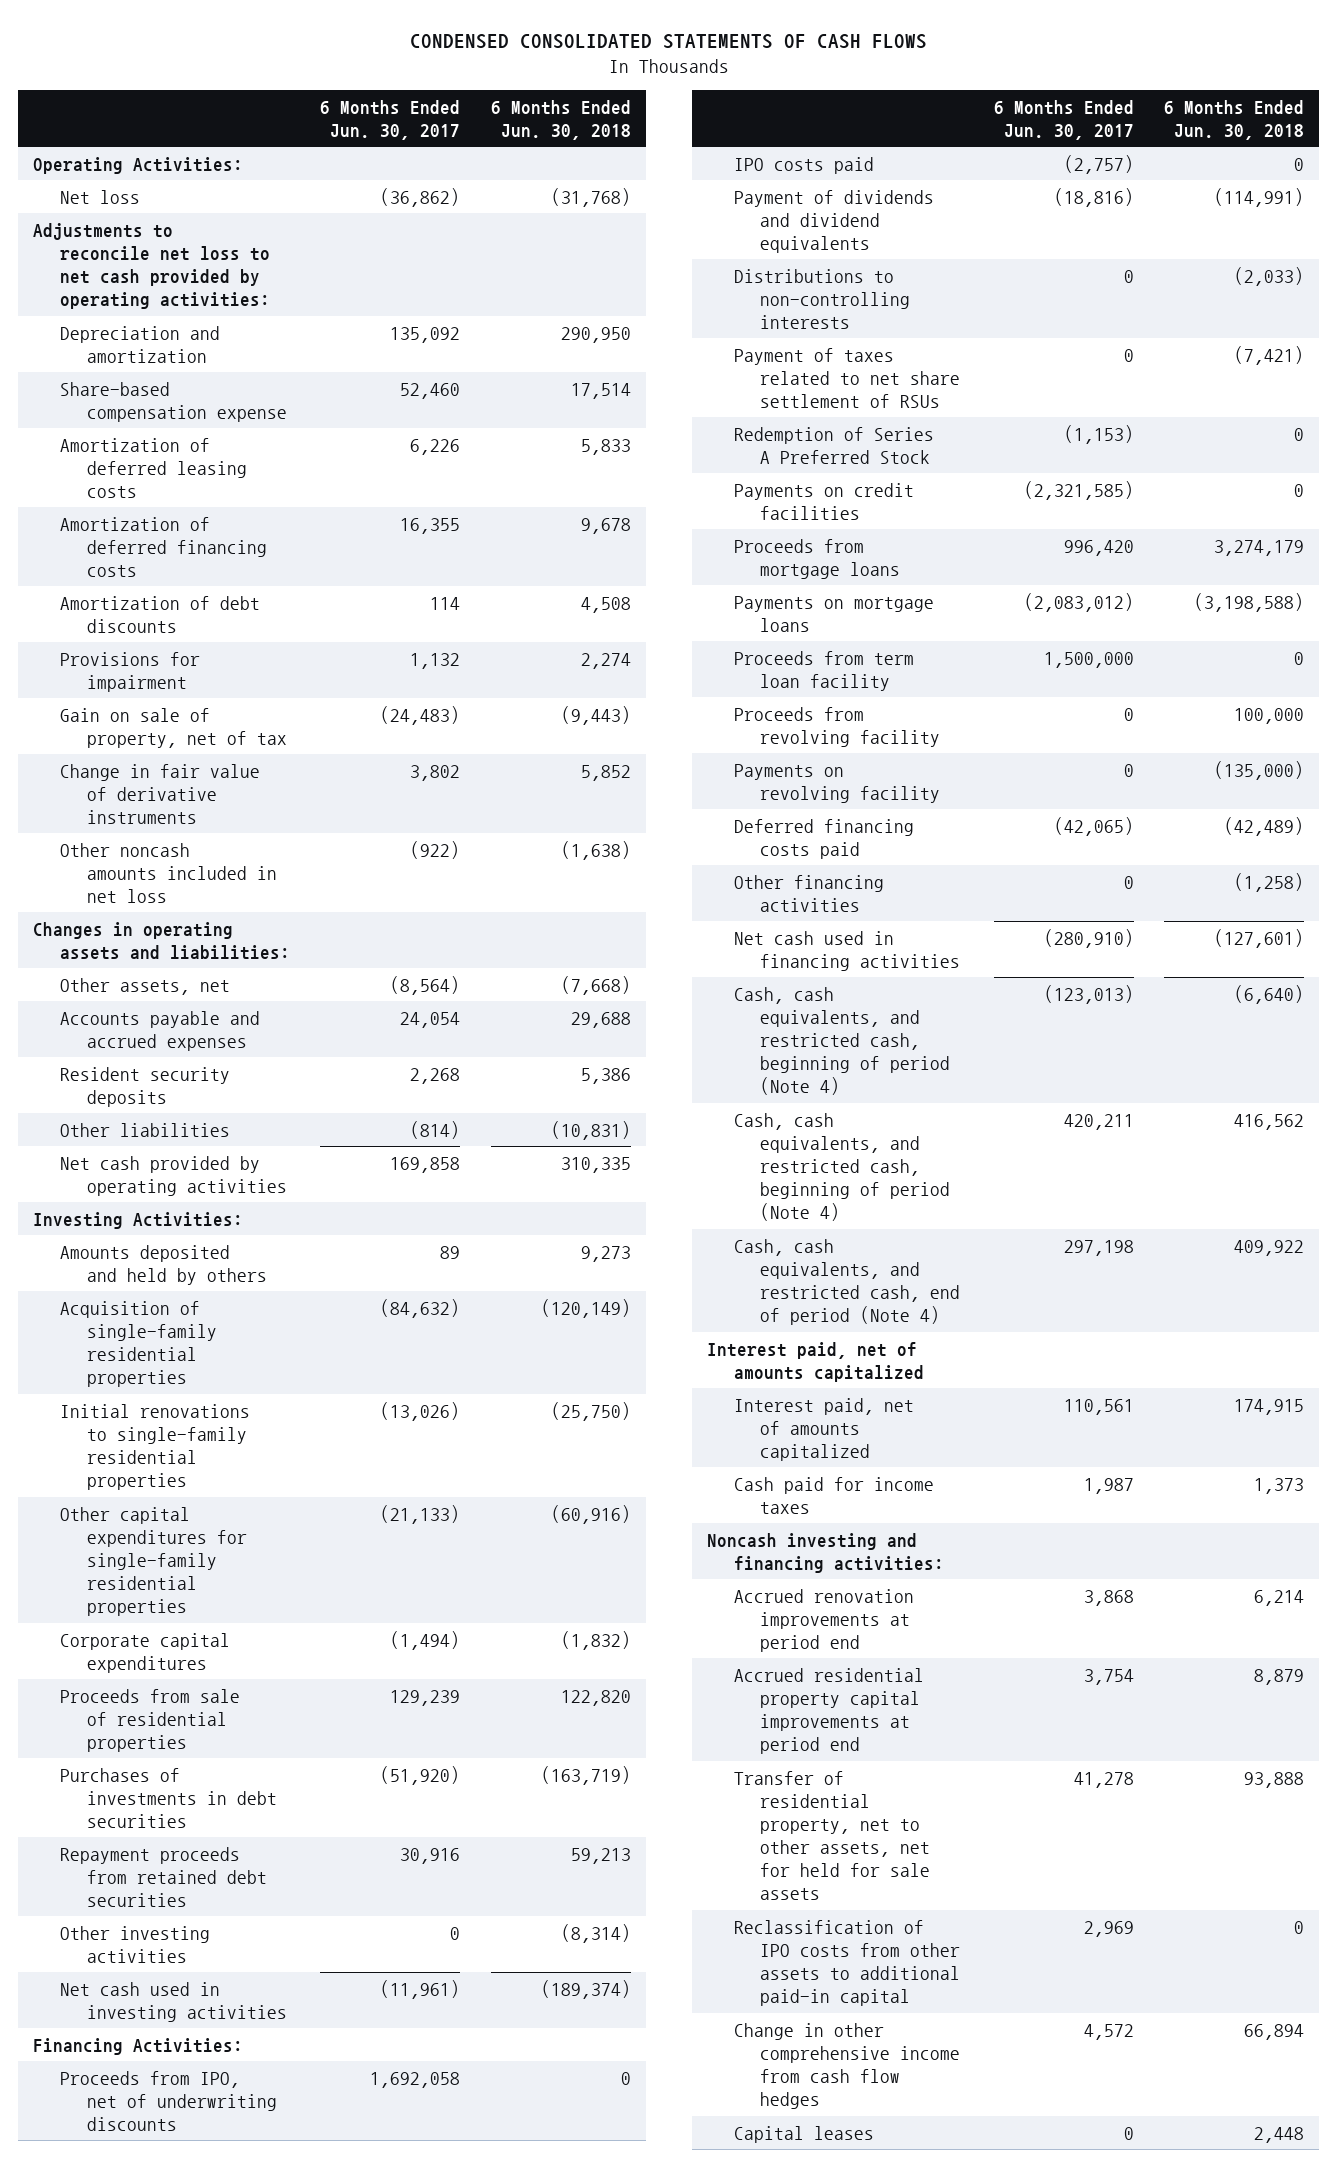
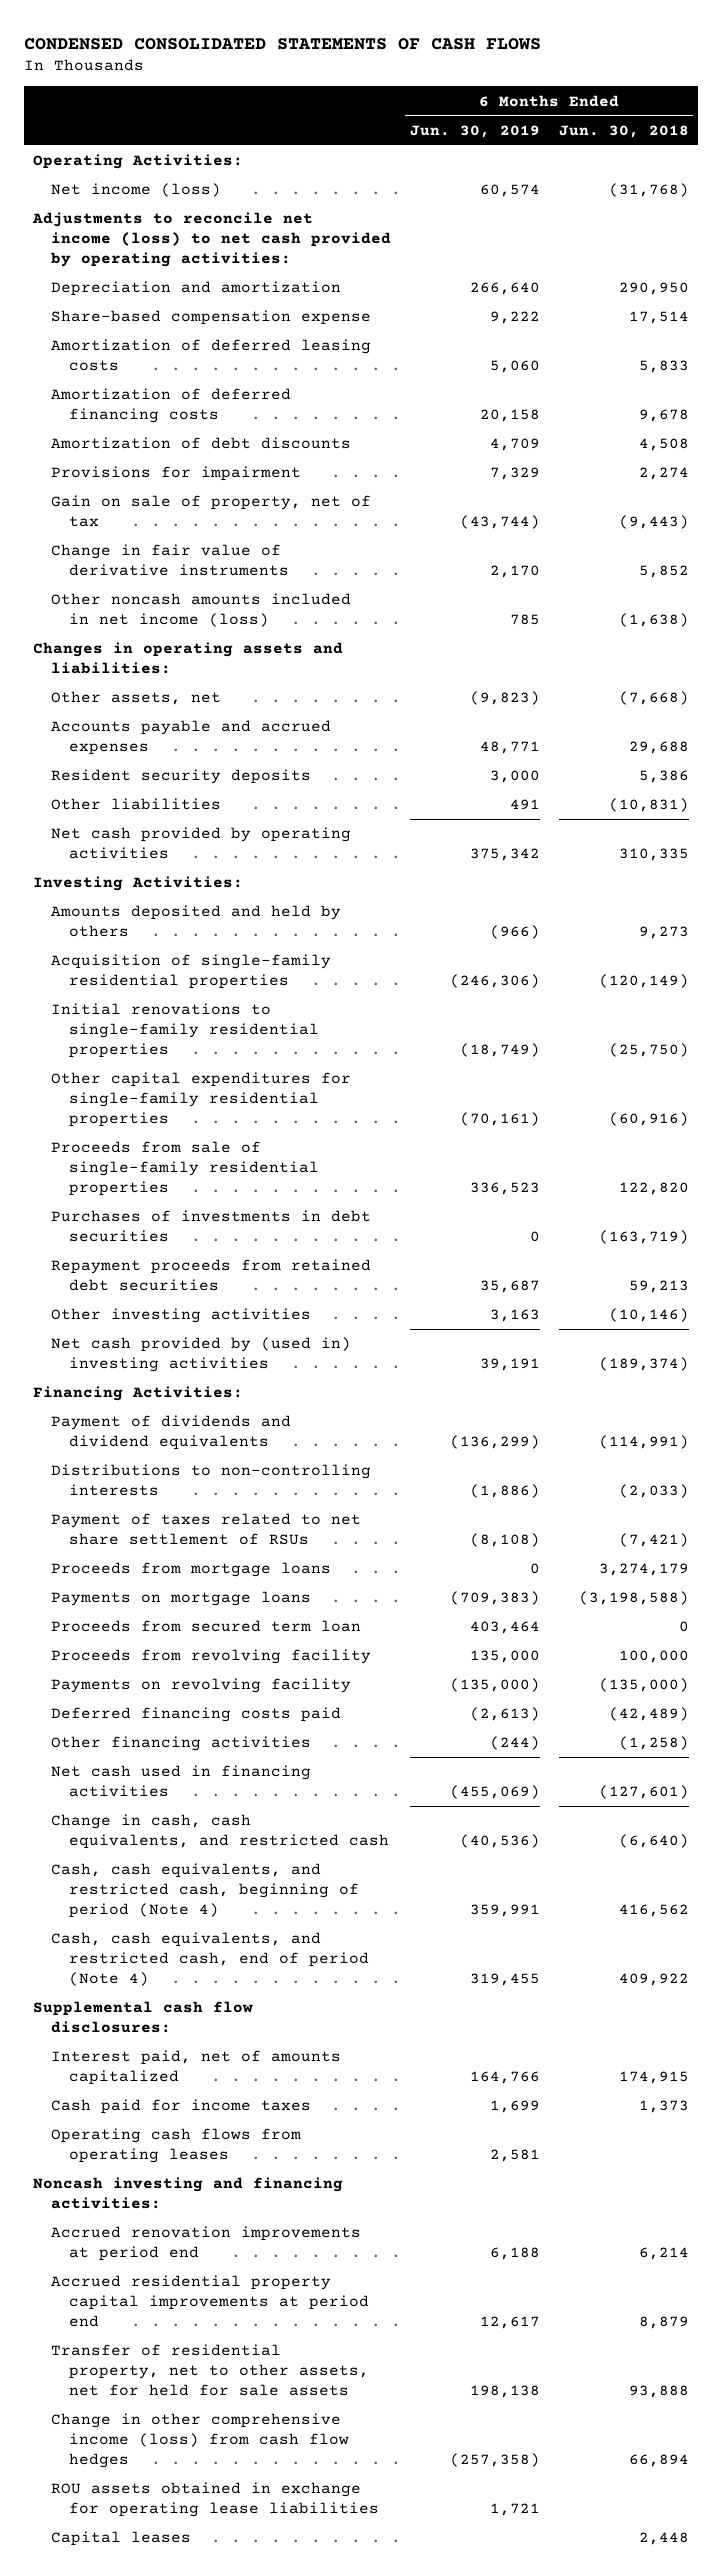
- | 6 Months Ended Jun. 30, 2017 | 6 Months Ended Jun. 30, 2018
+ | 6 Months Ended Jun. 30, 2019 | 6 Months Ended Jun. 30, 2018
- Net loss | (36,862) | (31,768)
- Adjustments to reconcile net loss to net cash provided by operating activities:
+ Net income (loss) | 60,574 | (31,768)
+ Adjustments to reconcile net income (loss) to net cash provided by operating activities:
- Other noncash amounts included in net loss | (922) | (1,638)
+ Other noncash amounts included in net income (loss) | 785 | (1,638)
- Corporate capital expenditures | (1,494) | (1,832)
- Proceeds from sale of residential properties | 129,239 | 122,820
+ Proceeds from sale of single-family residential properties | 336,523 | 122,820
- Other investing activities | 0 | (8,314)
- Net cash used in investing activities | (11,961) | (189,374)
+ Other investing activities | 3,163 | (10,146)
+ Net cash provided by (used in) investing activities | 39,191 | (189,374)
- Proceeds from IPO, net of underwriting discounts | 1,692,058 | 0
- IPO costs paid | (2,757) | 0
- Redemption of Series A Preferred Stock | (1,153) | 0
- Payments on credit facilities | (2,321,585) | 0
- Proceeds from term loan facility | 1,500,000 | 0
+ Proceeds from secured term loan | 403,464 | 0
- Cash, cash equivalents, and restricted cash, beginning of period (Note 4) | (123,013) | (6,640)
+ Change in cash, cash equivalents, and restricted cash | (40,536) | (6,640)
- Interest paid, net of amounts capitalized
+ Supplemental cash flow disclosures:
+ Operating cash flows from operating leases | 2,581 |
- Reclassification of IPO costs from other assets to additional paid-in capital | 2,969 | 0
- Change in other comprehensive income from cash flow hedges | 4,572 | 66,894
+ Change in other comprehensive income (loss) from cash flow hedges | (257,358) | 66,894
+ ROU assets obtained in exchange for operating lease liabilities | 1,721 |

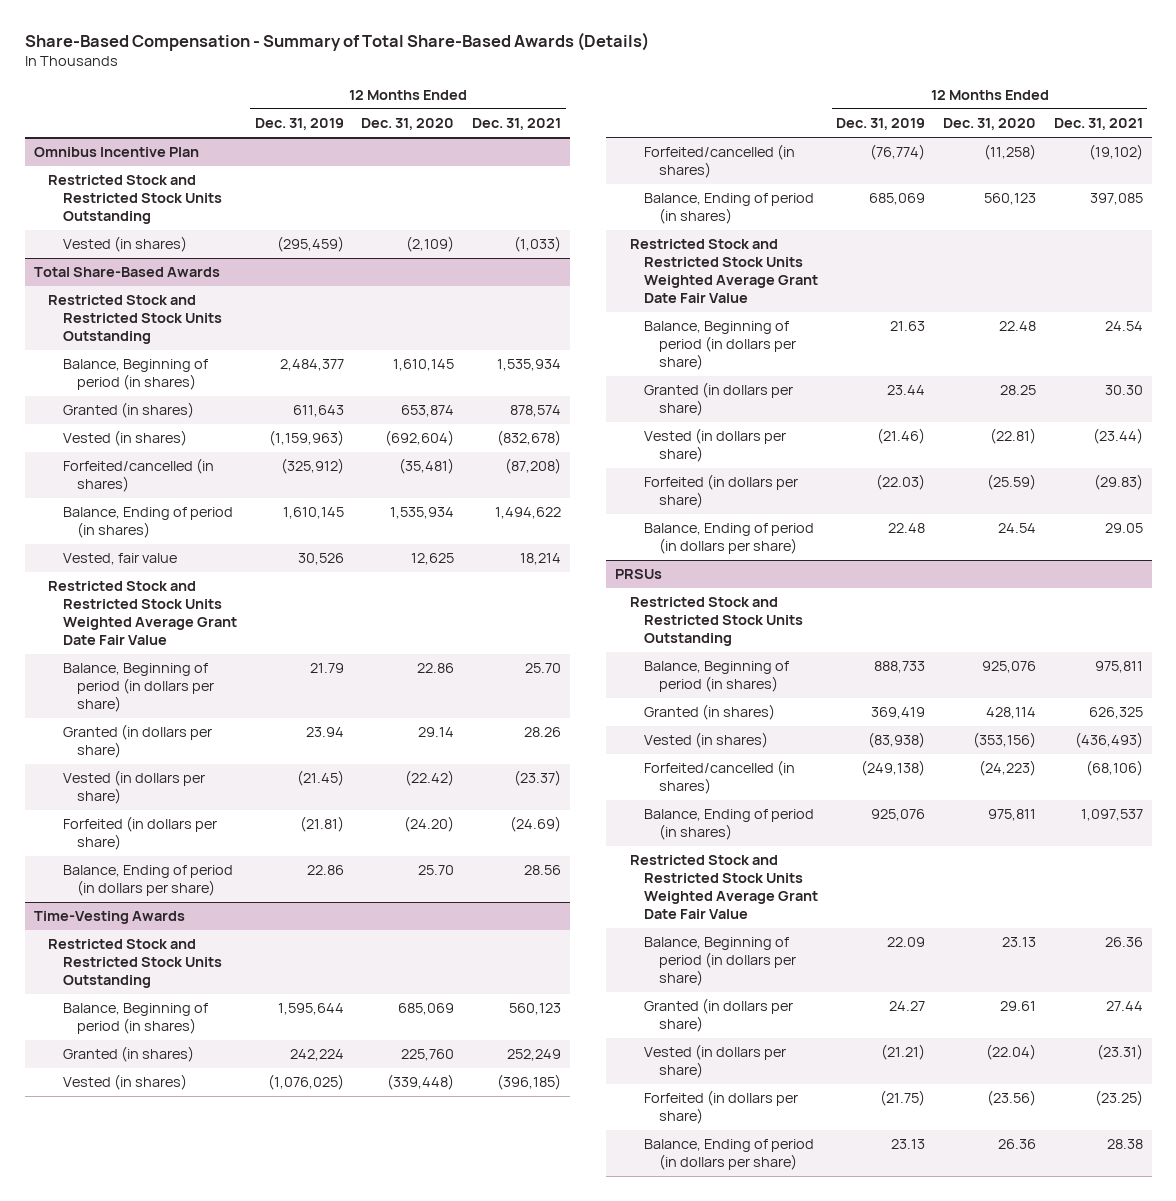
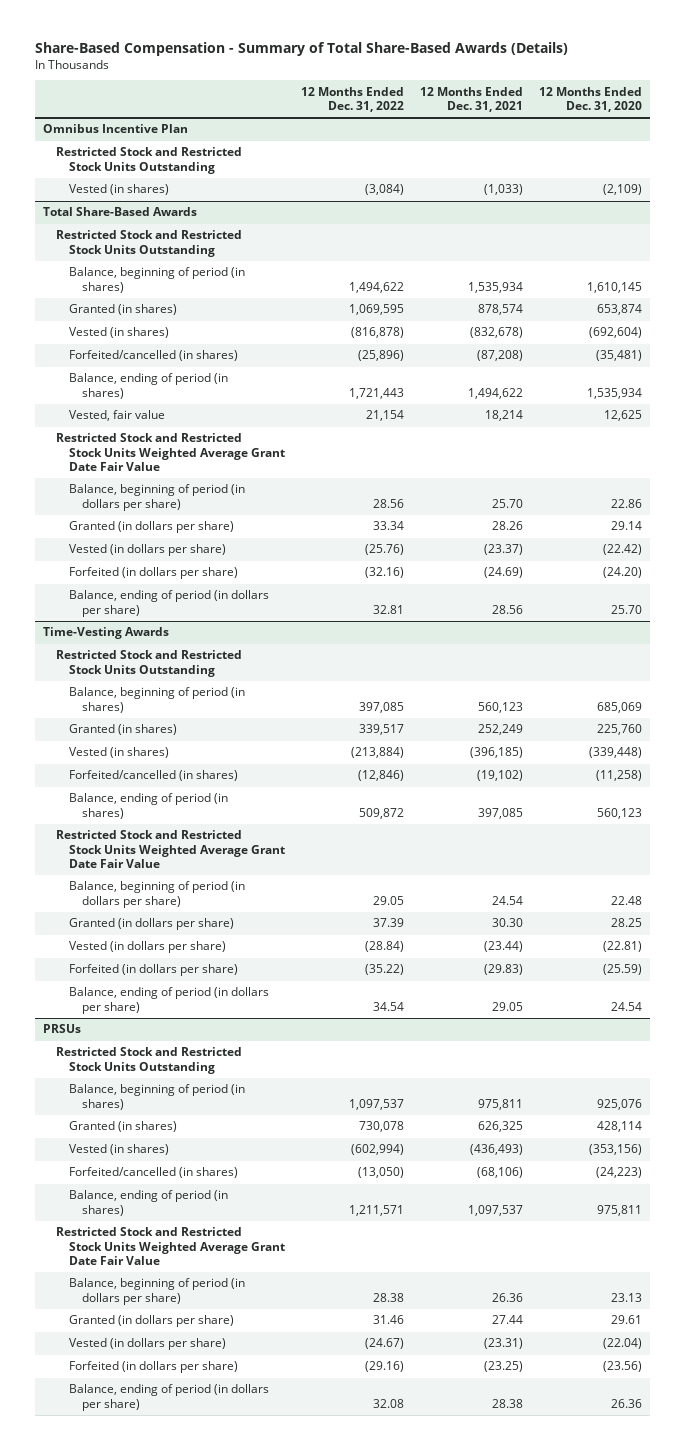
- | 12 Months Ended Dec. 31, 2019 | 12 Months Ended Dec. 31, 2020 | 12 Months Ended Dec. 31, 2021
+ | 12 Months Ended Dec. 31, 2022 | 12 Months Ended Dec. 31, 2021 | 12 Months Ended Dec. 31, 2020
@ Total Share-Based Awards
- Balance, Beginning of period (in shares) | 2,484,377 | 1,610,145 | 1,535,934
+ Balance, beginning of period (in shares) | 1,494,622 | 1,535,934 | 1,610,145
- Balance, Ending of period (in shares) | 1,610,145 | 1,535,934 | 1,494,622
+ Balance, ending of period (in shares) | 1,721,443 | 1,494,622 | 1,535,934
- Balance, Beginning of period (in dollars per share) | 21.79 | 22.86 | 25.70
+ Balance, beginning of period (in dollars per share) | 28.56 | 25.70 | 22.86
- Balance, Ending of period (in dollars per share) | 22.86 | 25.70 | 28.56
+ Balance, ending of period (in dollars per share) | 32.81 | 28.56 | 25.70
@ Time-Vesting Awards
- Balance, Beginning of period (in shares) | 1,595,644 | 685,069 | 560,123
+ Balance, beginning of period (in shares) | 397,085 | 560,123 | 685,069
- Balance, Ending of period (in shares) | 685,069 | 560,123 | 397,085
+ Balance, ending of period (in shares) | 509,872 | 397,085 | 560,123
- Balance, Beginning of period (in dollars per share) | 21.63 | 22.48 | 24.54
+ Balance, beginning of period (in dollars per share) | 29.05 | 24.54 | 22.48
- Balance, Ending of period (in dollars per share) | 22.48 | 24.54 | 29.05
+ Balance, ending of period (in dollars per share) | 34.54 | 29.05 | 24.54
@ PRSUs
- Balance, Beginning of period (in shares) | 888,733 | 925,076 | 975,811
+ Balance, beginning of period (in shares) | 1,097,537 | 975,811 | 925,076
- Balance, Ending of period (in shares) | 925,076 | 975,811 | 1,097,537
+ Balance, ending of period (in shares) | 1,211,571 | 1,097,537 | 975,811
- Balance, Beginning of period (in dollars per share) | 22.09 | 23.13 | 26.36
+ Balance, beginning of period (in dollars per share) | 28.38 | 26.36 | 23.13
- Balance, Ending of period (in dollars per share) | 23.13 | 26.36 | 28.38
+ Balance, ending of period (in dollars per share) | 32.08 | 28.38 | 26.36

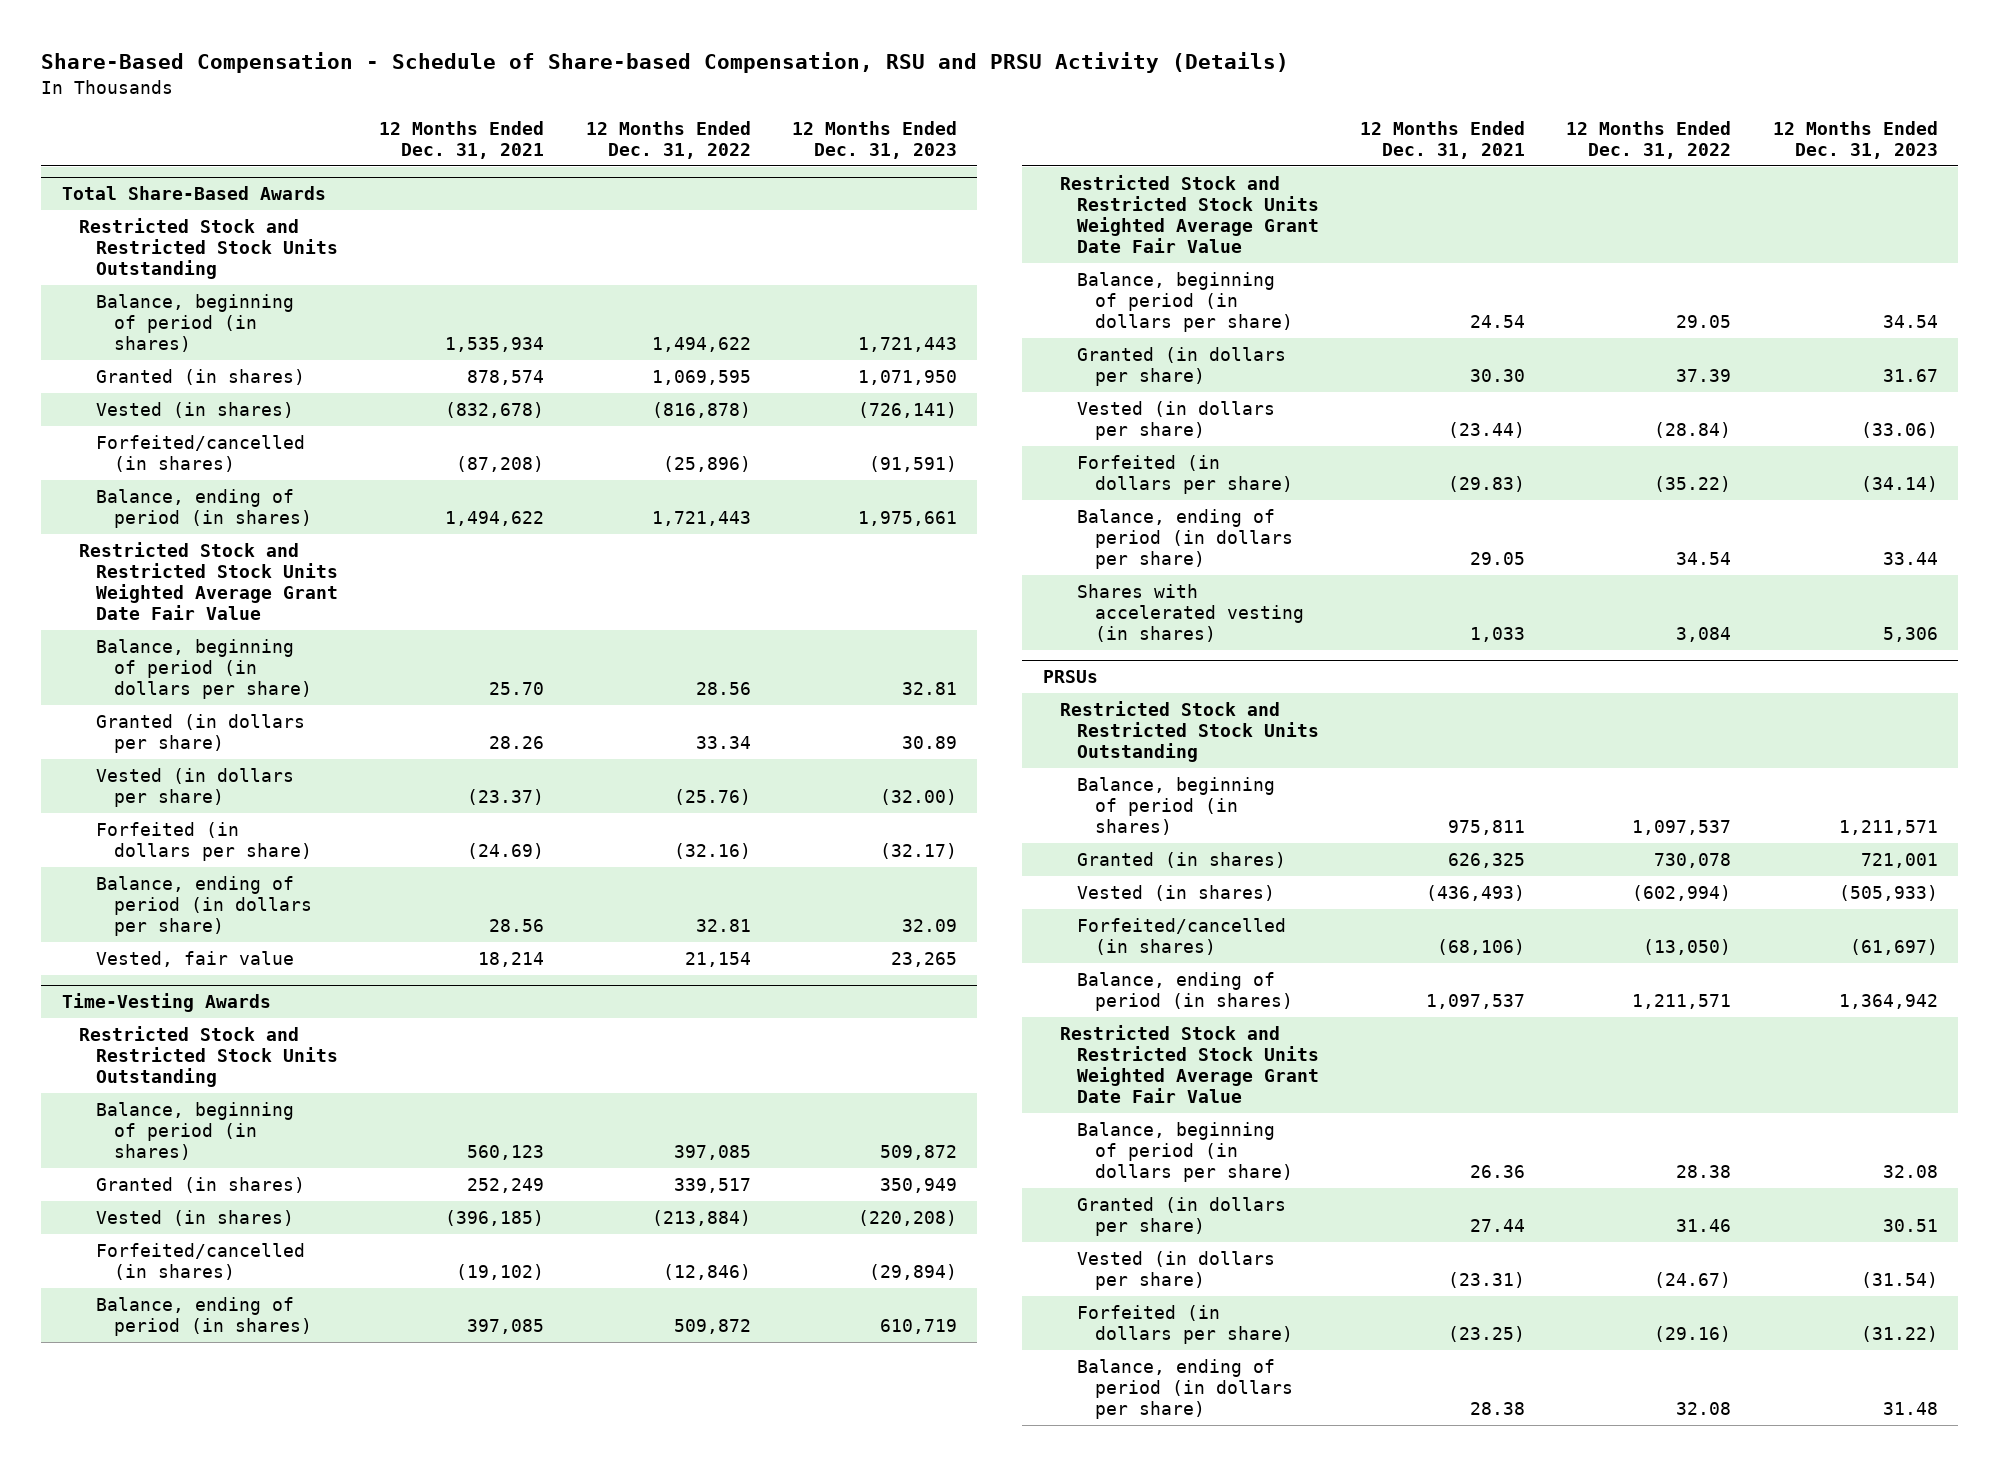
- Share-Based Compensation - Summary of Total Share-Based Awards (Details)
+ Share-Based Compensation - Schedule of Share-based Compensation, RSU and PRSU Activity (Details)
- | 12 Months Ended Dec. 31, 2022 | 12 Months Ended Dec. 31, 2021 | 12 Months Ended Dec. 31, 2020
+ | 12 Months Ended Dec. 31, 2021 | 12 Months Ended Dec. 31, 2022 | 12 Months Ended Dec. 31, 2023
- Omnibus Incentive Plan
- Restricted Stock and Restricted Stock Units Outstanding
- Vested (in shares) | (3,084) | (1,033) | (2,109)
@ Total Share-Based Awards
moved down: Vested, fair value | 18,214 | 21,154 | 23,265
@ Time-Vesting Awards
+ Shares with accelerated vesting (in shares) | 1,033 | 3,084 | 5,306

